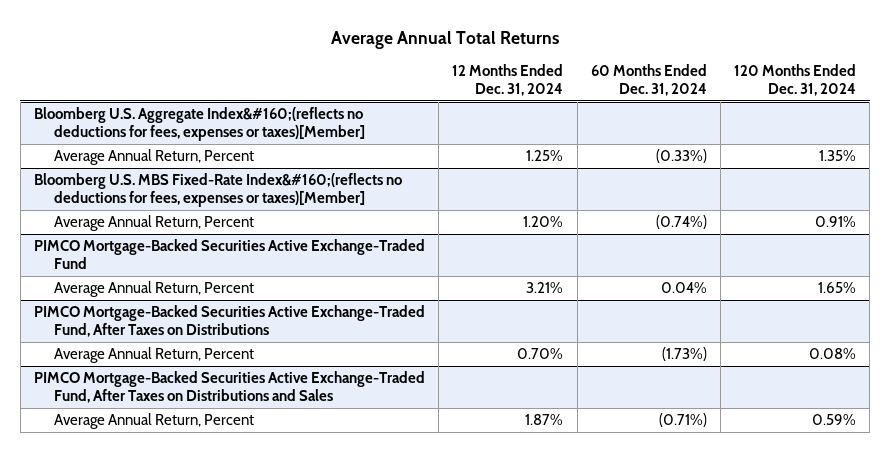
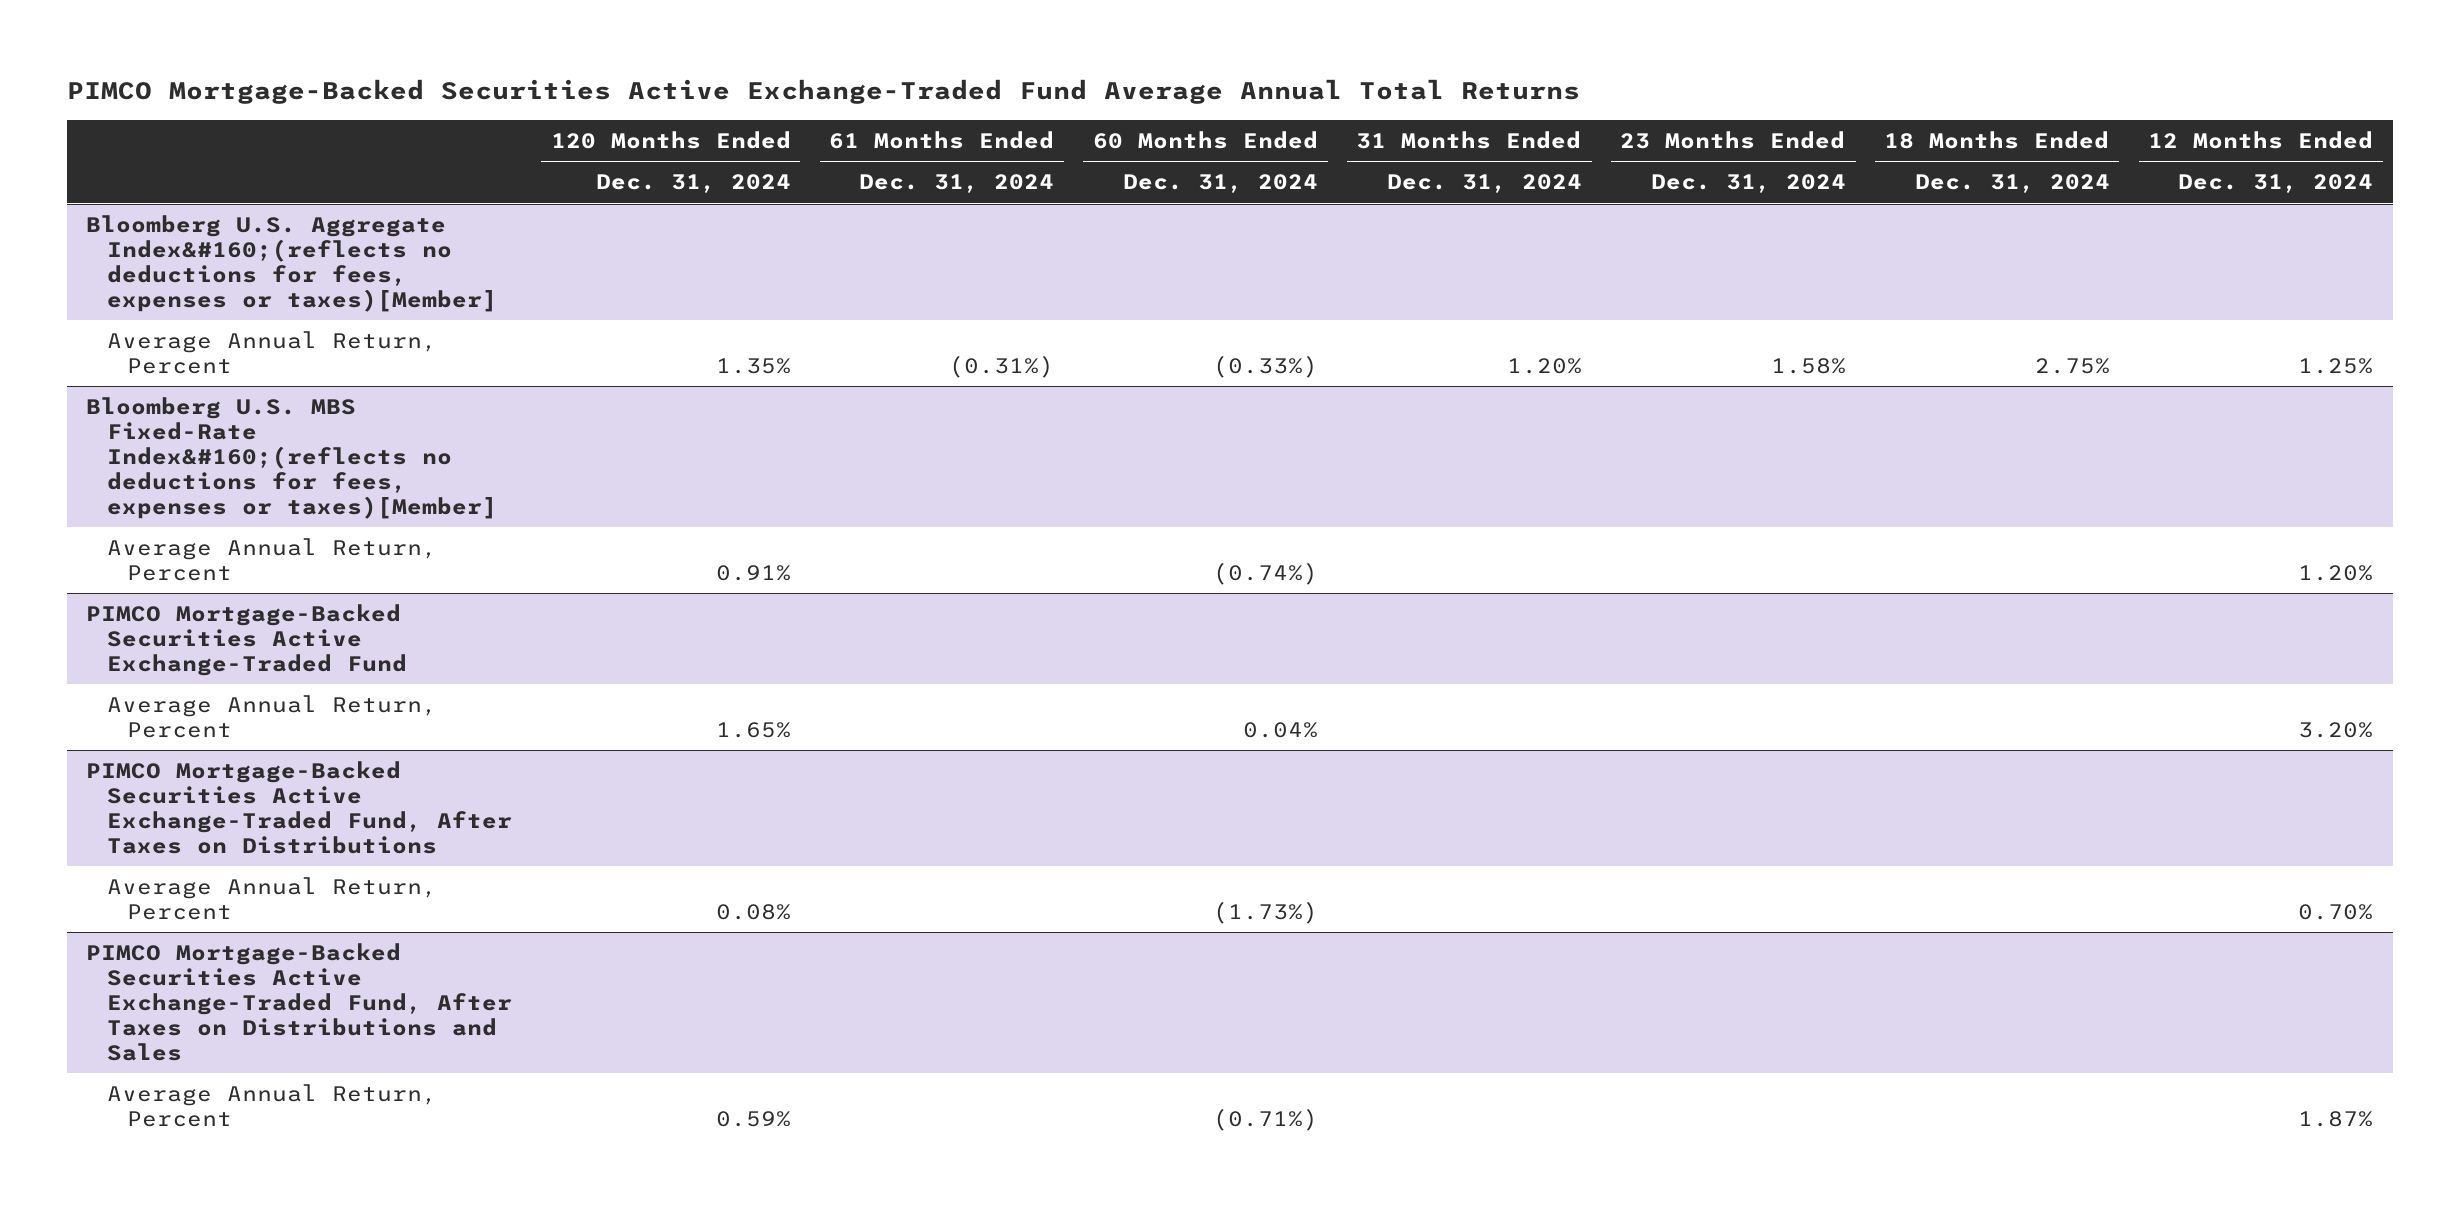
- Average Annual Total Returns
+ PIMCO Mortgage-Backed Securities Active Exchange-Traded Fund Average Annual Total Returns
- | 12 Months Ended Dec. 31, 2024 | 60 Months Ended Dec. 31, 2024 | 120 Months Ended Dec. 31, 2024
+ | 120 Months Ended Dec. 31, 2024 | 61 Months Ended Dec. 31, 2024 | 60 Months Ended Dec. 31, 2024 | 31 Months Ended Dec. 31, 2024 | 23 Months Ended Dec. 31, 2024 | 18 Months Ended Dec. 31, 2024 | 12 Months Ended Dec. 31, 2024
@ PIMCO Mortgage-Backed Securities Active Exchange-Traded Fund
- Average Annual Return, Percent | 3.21% | 0.04% | 1.65%
+ Average Annual Return, Percent | 1.65% | | 0.04% | | | | 3.20%

